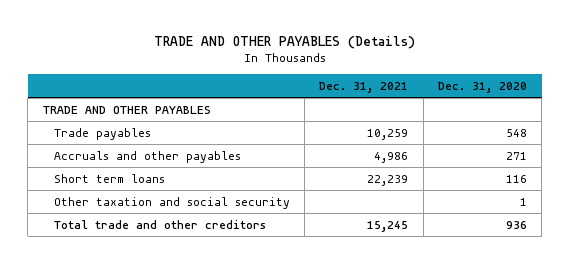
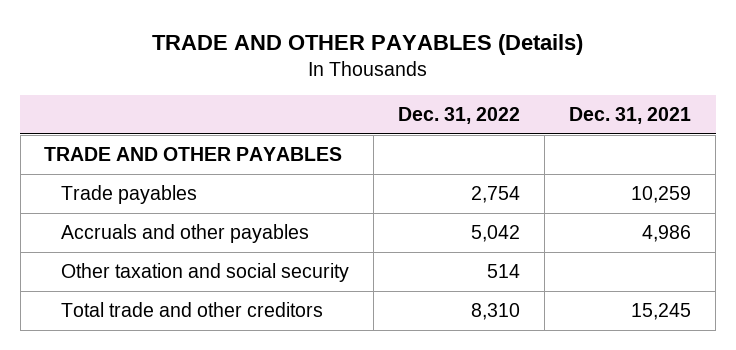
- | Dec. 31, 2021 | Dec. 31, 2020
+ | Dec. 31, 2022 | Dec. 31, 2021
- Short term loans | 22,239 | 116

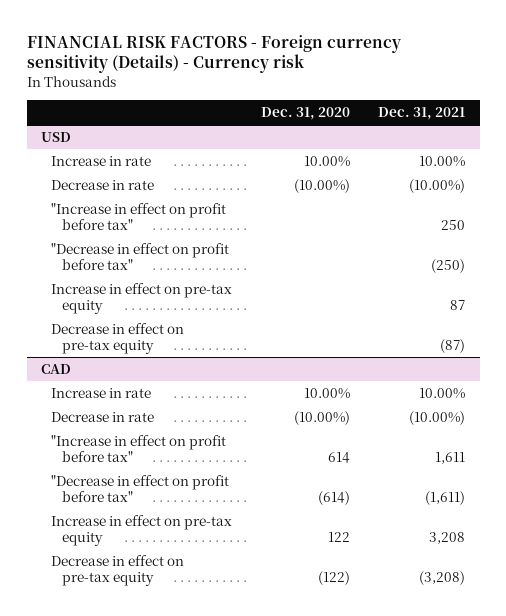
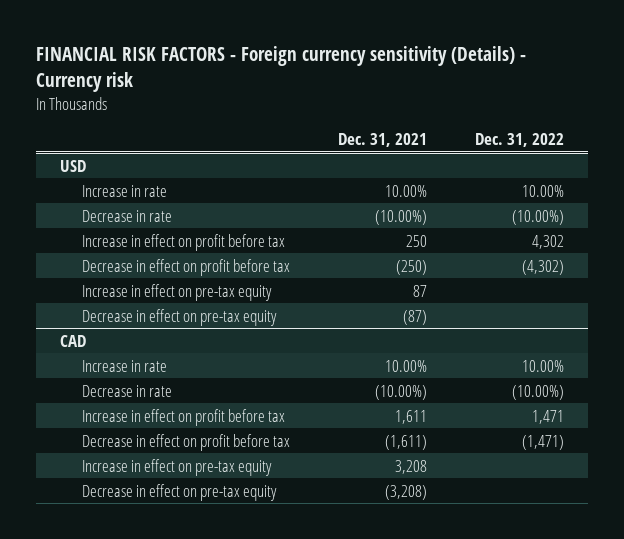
- | Dec. 31, 2020 | Dec. 31, 2021
+ | Dec. 31, 2021 | Dec. 31, 2022
@ USD
- "Increase in effect on profit before tax" | | 250
- "Decrease in effect on profit before tax" | | (250)
+ Increase in effect on profit before tax | 250 | 4,302
+ Decrease in effect on profit before tax | (250) | (4,302)
@ CAD
- "Increase in effect on profit before tax" | 614 | 1,611
- "Decrease in effect on profit before tax" | (614) | (1,611)
+ Increase in effect on profit before tax | 1,611 | 1,471
+ Decrease in effect on profit before tax | (1,611) | (1,471)

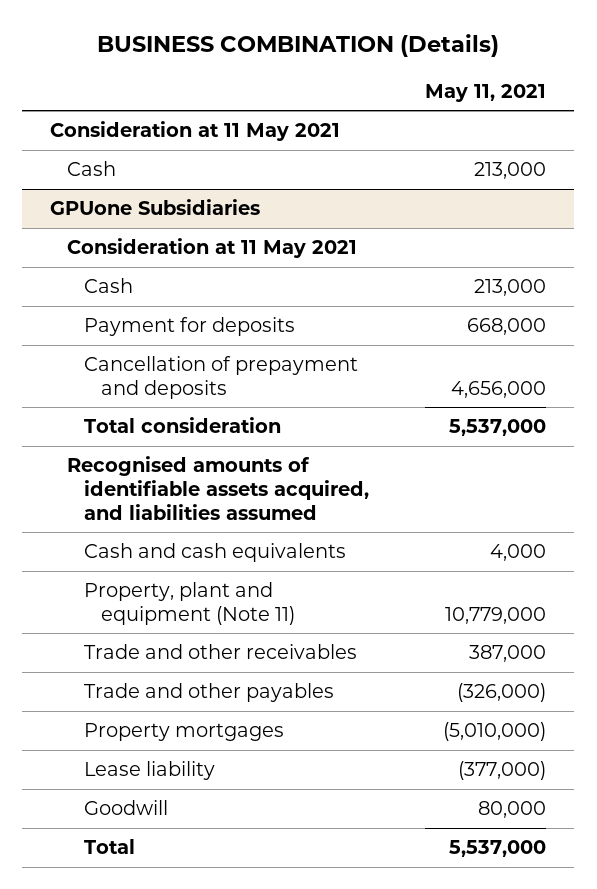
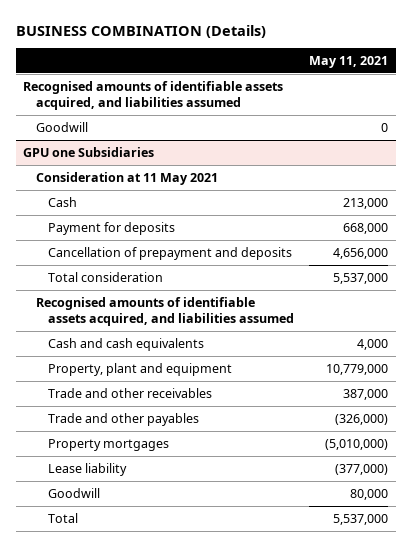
- Consideration at 11 May 2021
- Cash | 213,000
- GPUone Subsidiaries
+ Recognised amounts of identifiable assets acquired, and liabilities assumed
+ Goodwill | 0
+ GPU one Subsidiaries
- Property, plant and equipment (Note 11) | 10,779,000
+ Property, plant and equipment | 10,779,000

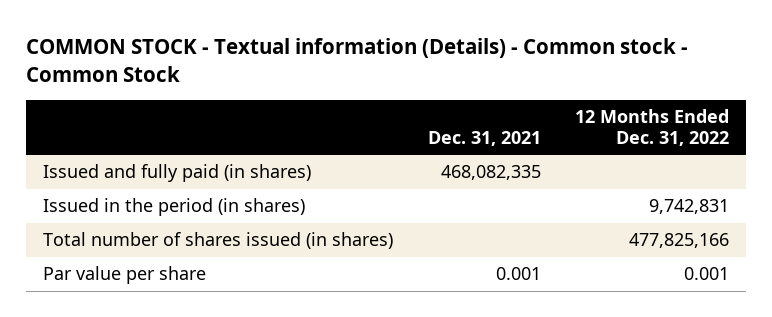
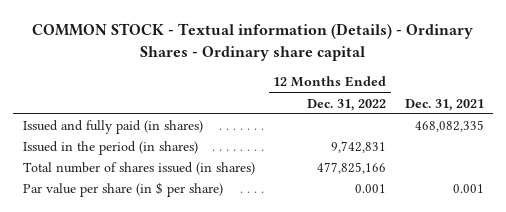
- COMMON STOCK - Textual information (Details) - Common stock - Common Stock
+ COMMON STOCK - Textual information (Details) - Ordinary Shares - Ordinary share capital
- | Dec. 31, 2021 | 12 Months Ended Dec. 31, 2022
+ | 12 Months Ended Dec. 31, 2022 | Dec. 31, 2021
- Par value per share | 0.001 | 0.001
+ Par value per share (in $ per share) | 0.001 | 0.001

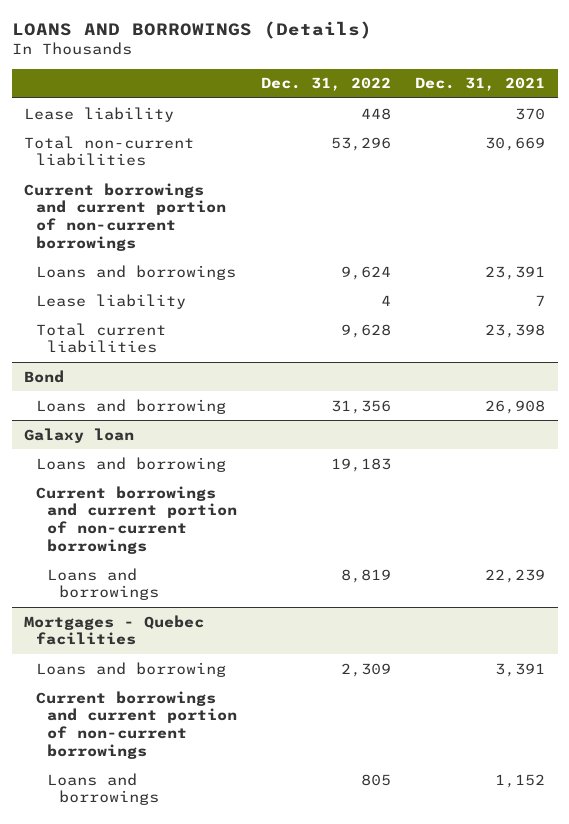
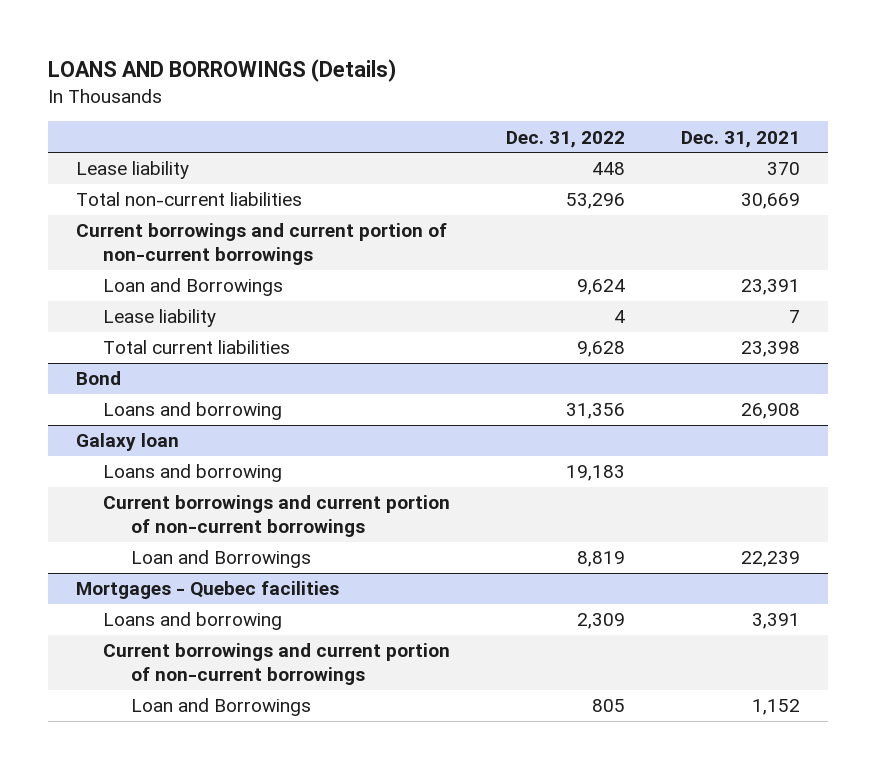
- Loans and borrowings | 9,624 | 23,391
+ Loan and Borrowings | 9,624 | 23,391
@ Galaxy loan
- Loans and borrowings | 8,819 | 22,239
+ Loan and Borrowings | 8,819 | 22,239
@ Mortgages - Quebec facilities
- Loans and borrowings | 805 | 1,152
+ Loan and Borrowings | 805 | 1,152

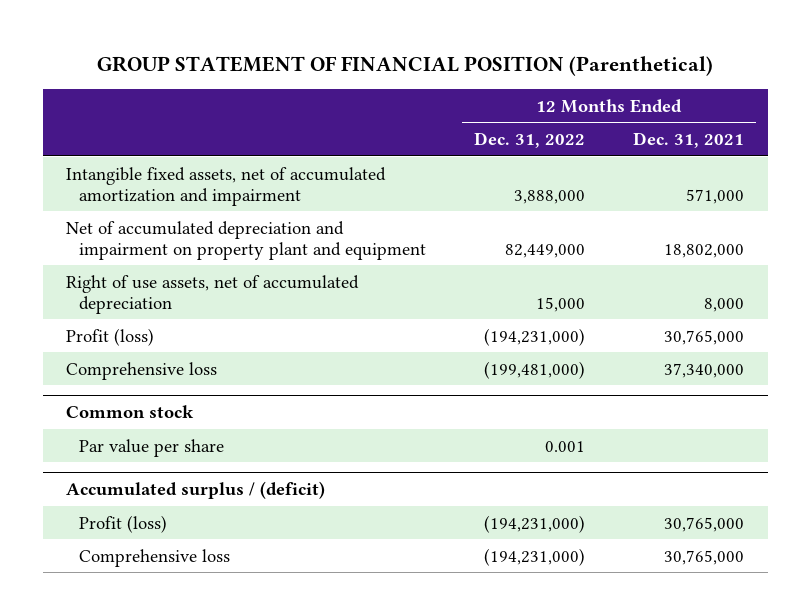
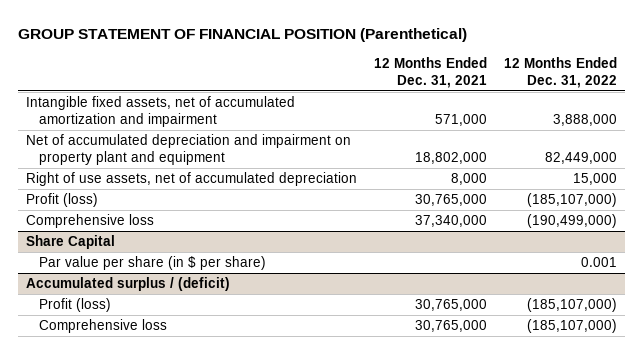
- | 12 Months Ended Dec. 31, 2022 | 12 Months Ended Dec. 31, 2021
+ | 12 Months Ended Dec. 31, 2021 | 12 Months Ended Dec. 31, 2022
- Profit (loss) | (194,231,000) | 30,765,000
- Comprehensive loss | (199,481,000) | 37,340,000
- Common stock
- Par value per share | 0.001 |
+ Profit (loss) | 30,765,000 | (185,107,000)
+ Comprehensive loss | 37,340,000 | (190,499,000)
+ Share Capital
+ Par value per share (in $ per share) | | 0.001
@ Accumulated surplus / (deficit)
- Profit (loss) | (194,231,000) | 30,765,000
- Comprehensive loss | (194,231,000) | 30,765,000
+ Profit (loss) | 30,765,000 | (185,107,000)
+ Comprehensive loss | 30,765,000 | (185,107,000)

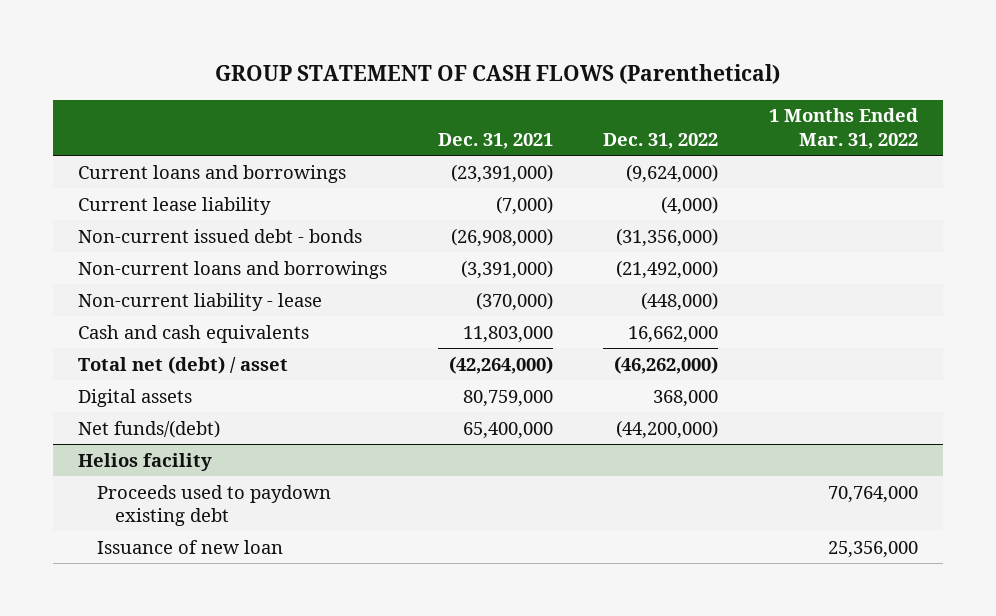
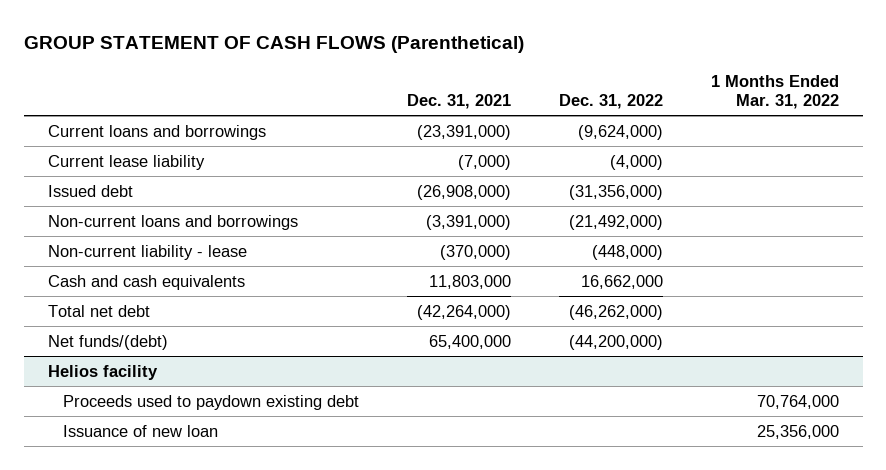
- Non-current issued debt - bonds | (26,908,000) | (31,356,000) |
+ Issued debt | (26,908,000) | (31,356,000) |
- Total net (debt) / asset | (42,264,000) | (46,262,000) |
- Digital assets | 80,759,000 | 368,000 |
+ Total net debt | (42,264,000) | (46,262,000) |

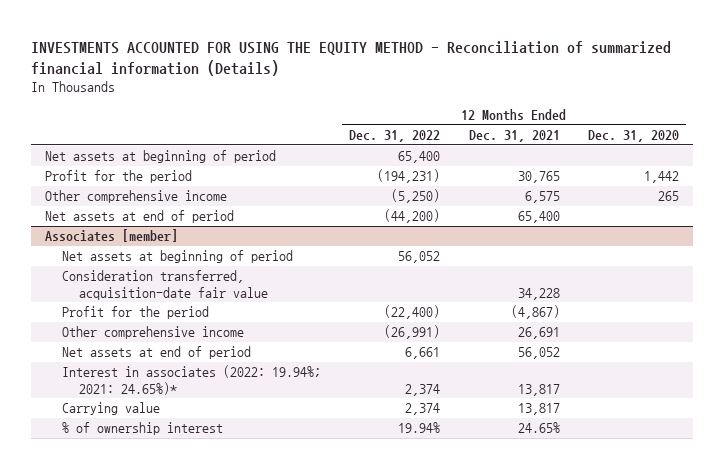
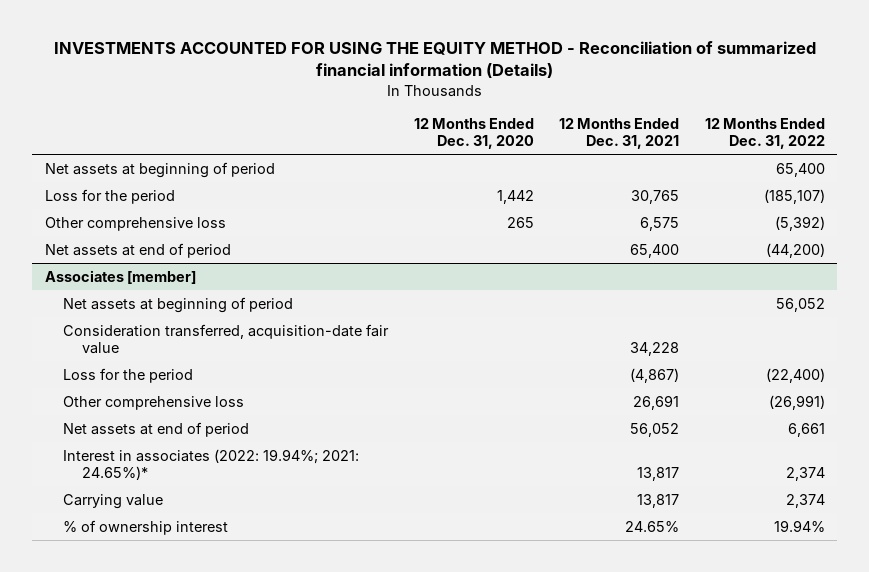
- | 12 Months Ended Dec. 31, 2022 | 12 Months Ended Dec. 31, 2021 | 12 Months Ended Dec. 31, 2020
+ | 12 Months Ended Dec. 31, 2020 | 12 Months Ended Dec. 31, 2021 | 12 Months Ended Dec. 31, 2022
- Profit for the period | (194,231) | 30,765 | 1,442
- Other comprehensive income | (5,250) | 6,575 | 265
+ Loss for the period | 1,442 | 30,765 | (185,107)
+ Other comprehensive loss | 265 | 6,575 | (5,392)
@ Associates [member]
- Profit for the period | (22,400) | (4,867) |
- Other comprehensive income | (26,991) | 26,691 |
+ Loss for the period | | (4,867) | (22,400)
+ Other comprehensive loss | | 26,691 | (26,991)

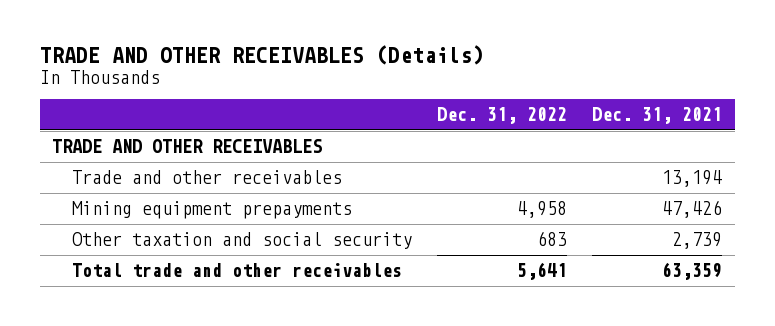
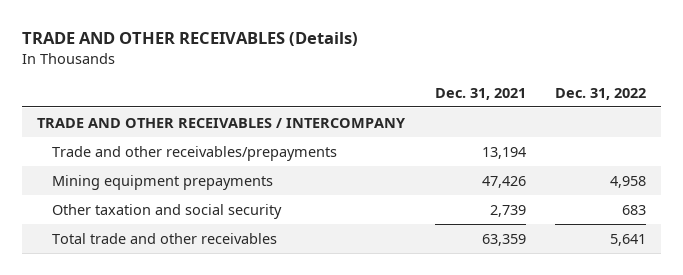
- | Dec. 31, 2022 | Dec. 31, 2021
+ | Dec. 31, 2021 | Dec. 31, 2022
- TRADE AND OTHER RECEIVABLES
- Trade and other receivables | | 13,194
+ TRADE AND OTHER RECEIVABLES / INTERCOMPANY
+ Trade and other receivables/prepayments | 13,194 |

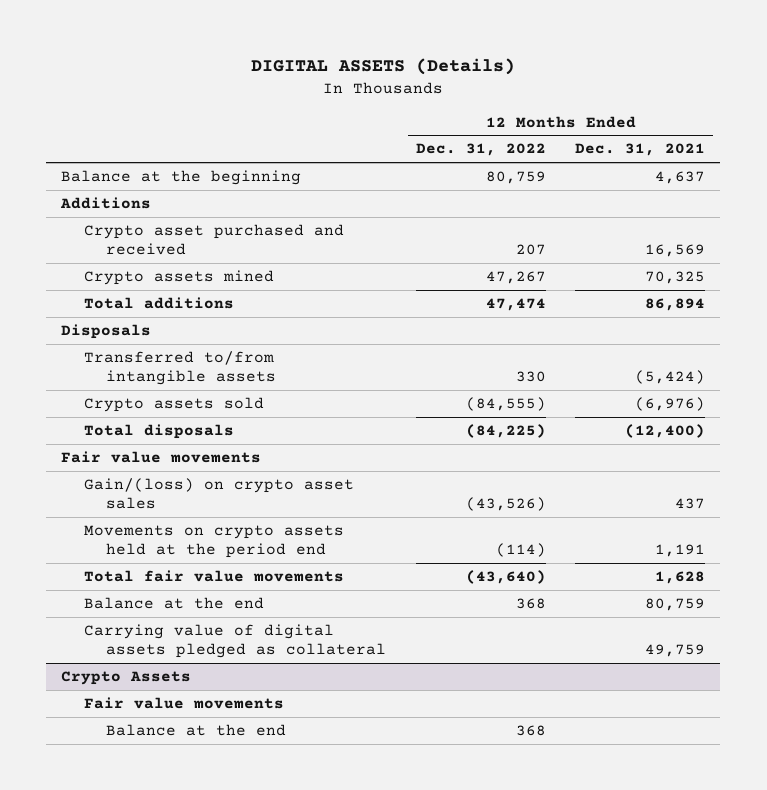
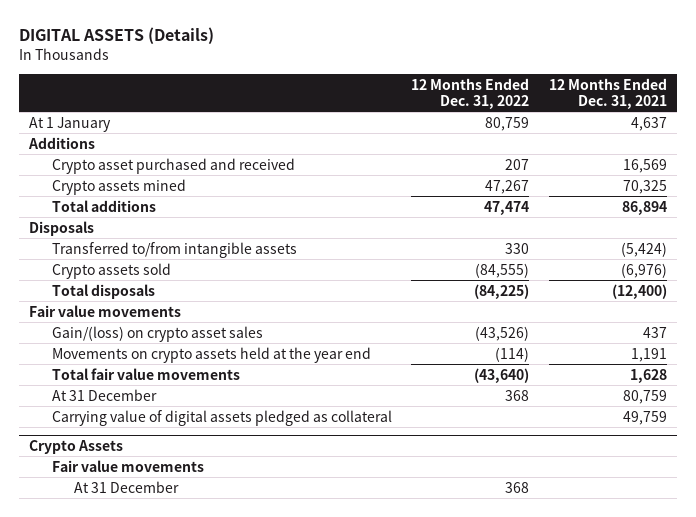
- Balance at the beginning | 80,759 | 4,637
+ At 1 January | 80,759 | 4,637
- Movements on crypto assets held at the period end | (114) | 1,191
+ Movements on crypto assets held at the year end | (114) | 1,191
- Balance at the end | 368 | 80,759
+ At 31 December | 368 | 80,759
@ Crypto Assets
- Balance at the end | 368 |
+ At 31 December | 368 |

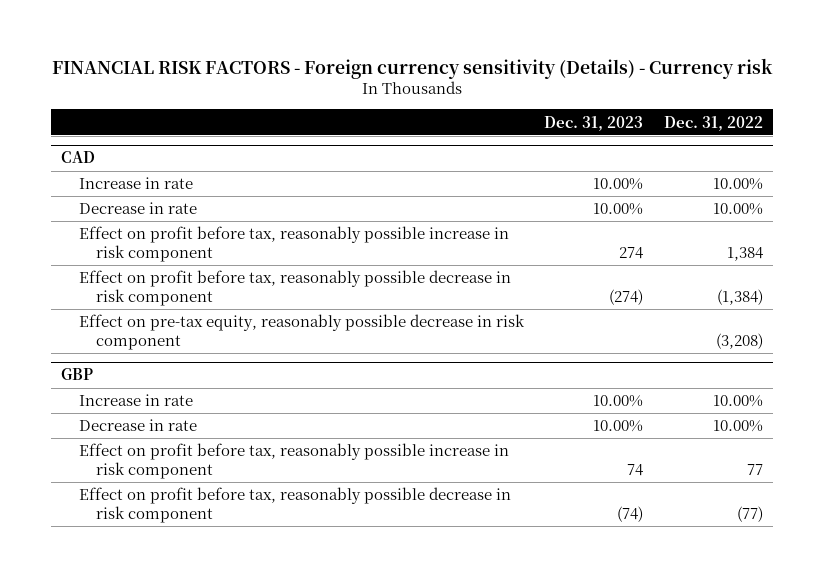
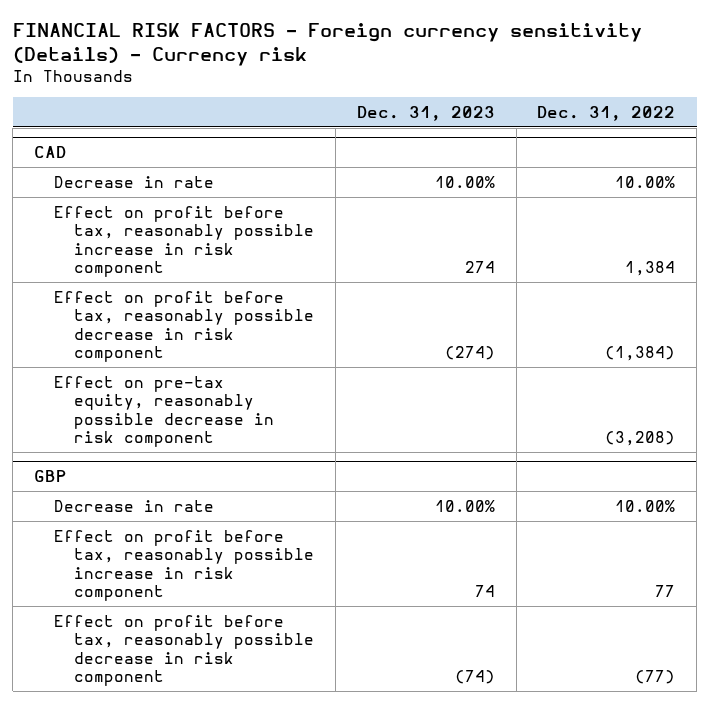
@ CAD
- Increase in rate | 10.00% | 10.00%
@ GBP
- Increase in rate | 10.00% | 10.00%

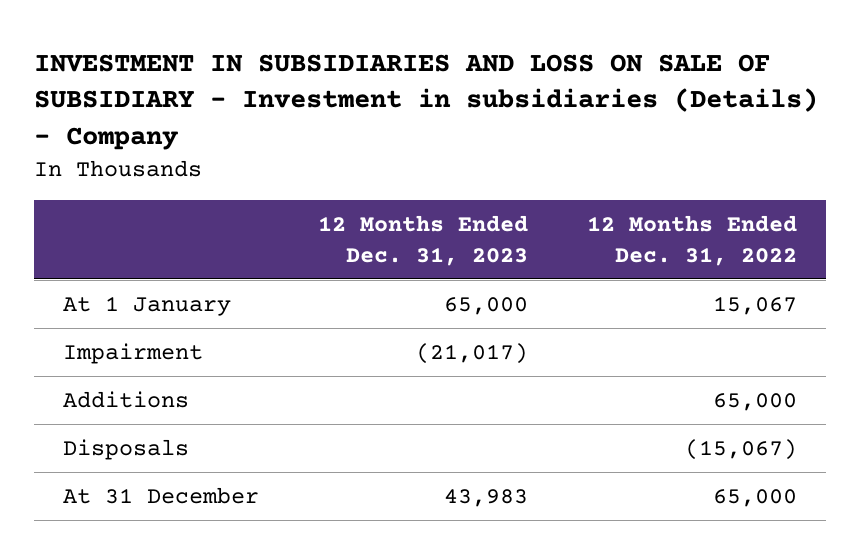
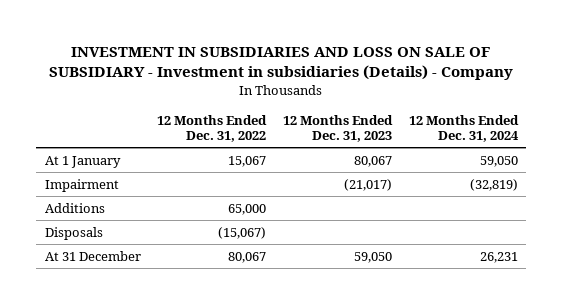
- | 12 Months Ended Dec. 31, 2023 | 12 Months Ended Dec. 31, 2022
+ | 12 Months Ended Dec. 31, 2022 | 12 Months Ended Dec. 31, 2023 | 12 Months Ended Dec. 31, 2024
- At 1 January | 65,000 | 15,067
+ At 1 January | 15,067 | 80,067 | 59,050
- At 31 December | 43,983 | 65,000
+ At 31 December | 80,067 | 59,050 | 26,231

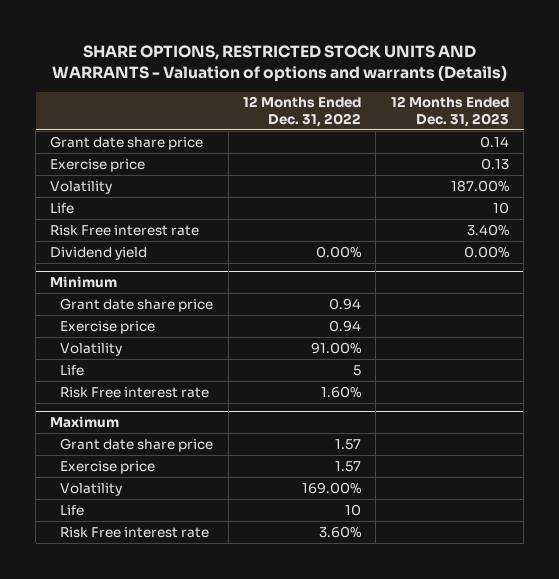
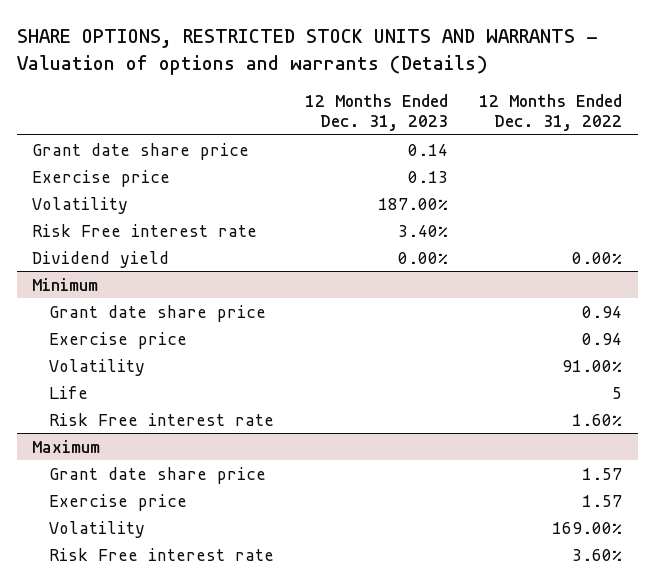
- | 12 Months Ended Dec. 31, 2022 | 12 Months Ended Dec. 31, 2023
+ | 12 Months Ended Dec. 31, 2023 | 12 Months Ended Dec. 31, 2022
- Life | | 10
@ Maximum
- Life | 10 |

